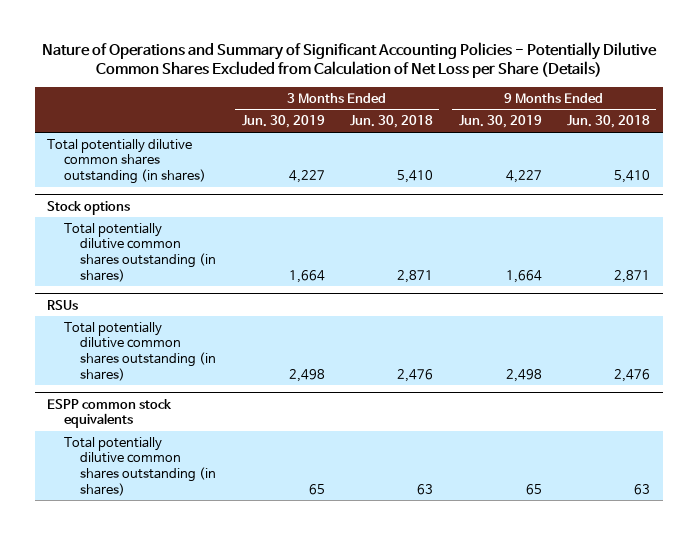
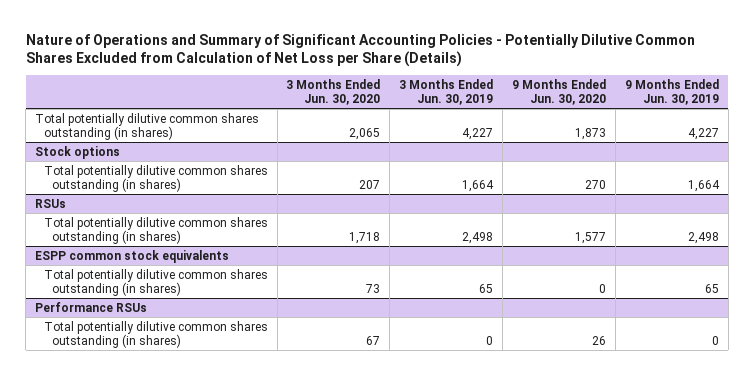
- | 3 Months Ended Jun. 30, 2019 | 3 Months Ended Jun. 30, 2018 | 9 Months Ended Jun. 30, 2019 | 9 Months Ended Jun. 30, 2018
+ | 3 Months Ended Jun. 30, 2020 | 3 Months Ended Jun. 30, 2019 | 9 Months Ended Jun. 30, 2020 | 9 Months Ended Jun. 30, 2019
+ Performance RSUs
+ Total potentially dilutive common shares outstanding (in shares) | 67 | 0 | 26 | 0

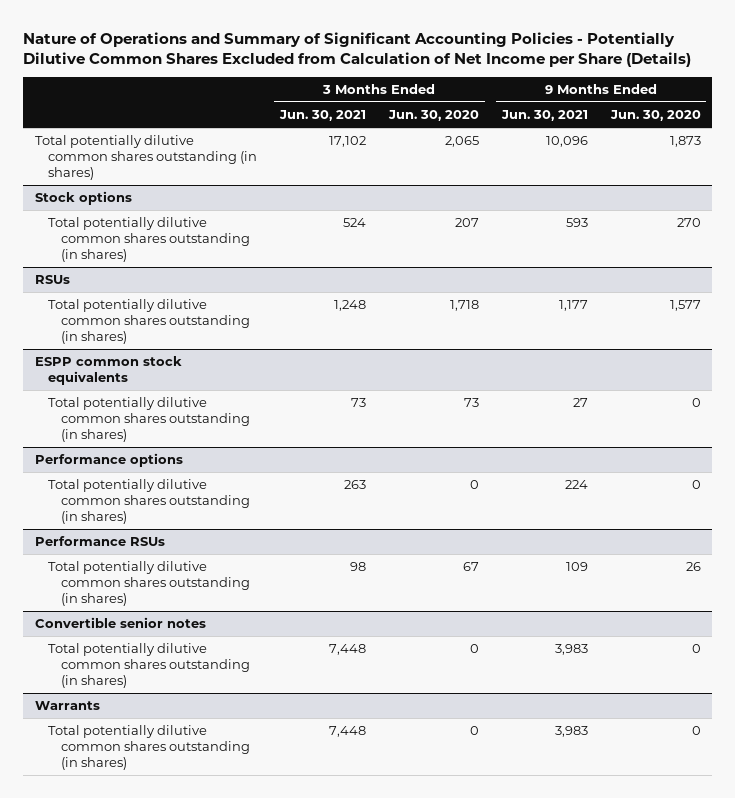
- Nature of Operations and Summary of Significant Accounting Policies - Potentially Dilutive Common Shares Excluded from Calculation of Net Loss per Share (Details)
+ Nature of Operations and Summary of Significant Accounting Policies - Potentially Dilutive Common Shares Excluded from Calculation of Net Income per Share (Details)
- | 3 Months Ended Jun. 30, 2020 | 3 Months Ended Jun. 30, 2019 | 9 Months Ended Jun. 30, 2020 | 9 Months Ended Jun. 30, 2019
+ | 3 Months Ended Jun. 30, 2021 | 3 Months Ended Jun. 30, 2020 | 9 Months Ended Jun. 30, 2021 | 9 Months Ended Jun. 30, 2020
+ Performance options
+ Total potentially dilutive common shares outstanding (in shares) | 263 | 0 | 224 | 0
+ Convertible senior notes
+ Total potentially dilutive common shares outstanding (in shares) | 7,448 | 0 | 3,983 | 0
+ Warrants
+ Total potentially dilutive common shares outstanding (in shares) | 7,448 | 0 | 3,983 | 0

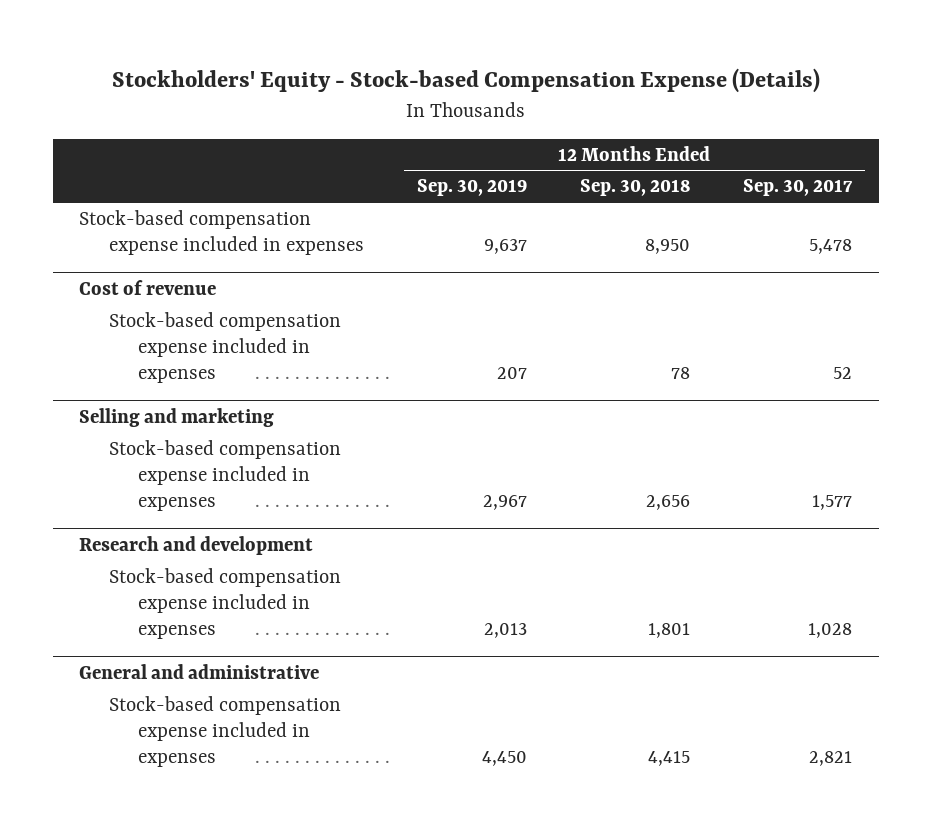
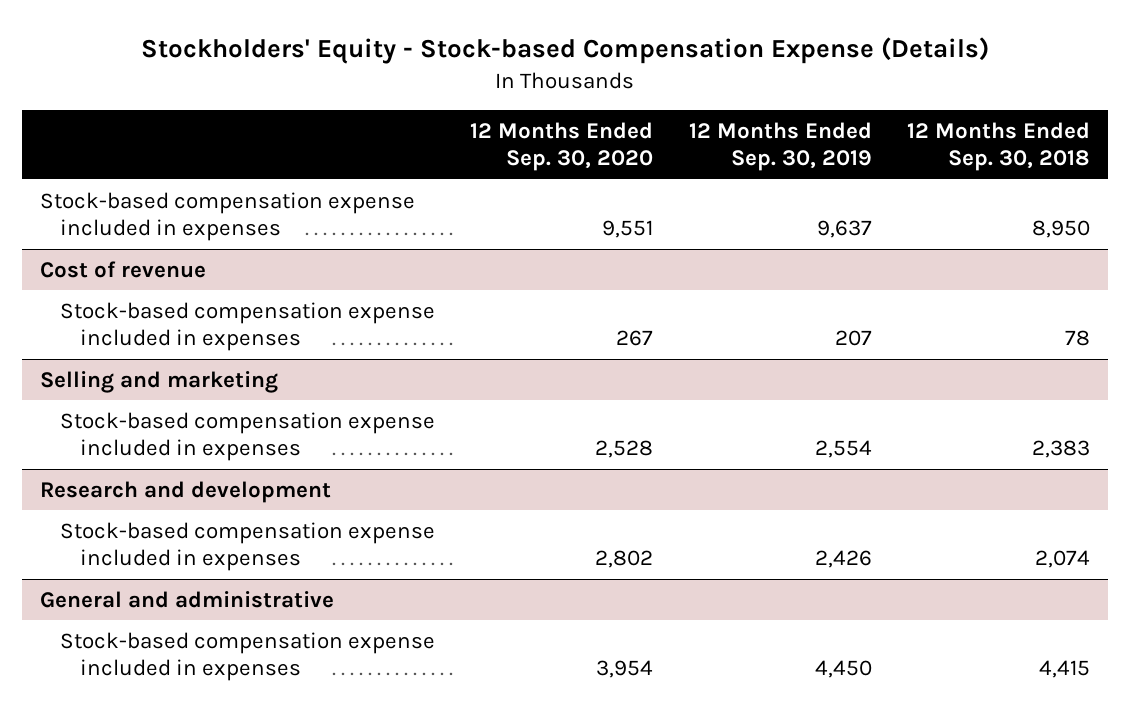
- | 12 Months Ended Sep. 30, 2019 | 12 Months Ended Sep. 30, 2018 | 12 Months Ended Sep. 30, 2017
+ | 12 Months Ended Sep. 30, 2020 | 12 Months Ended Sep. 30, 2019 | 12 Months Ended Sep. 30, 2018
@ Selling and marketing
- Stock-based compensation expense included in expenses | 2,967 | 2,656 | 1,577
+ Stock-based compensation expense included in expenses | 2,528 | 2,554 | 2,383
@ Research and development
- Stock-based compensation expense included in expenses | 2,013 | 1,801 | 1,028
+ Stock-based compensation expense included in expenses | 2,802 | 2,426 | 2,074

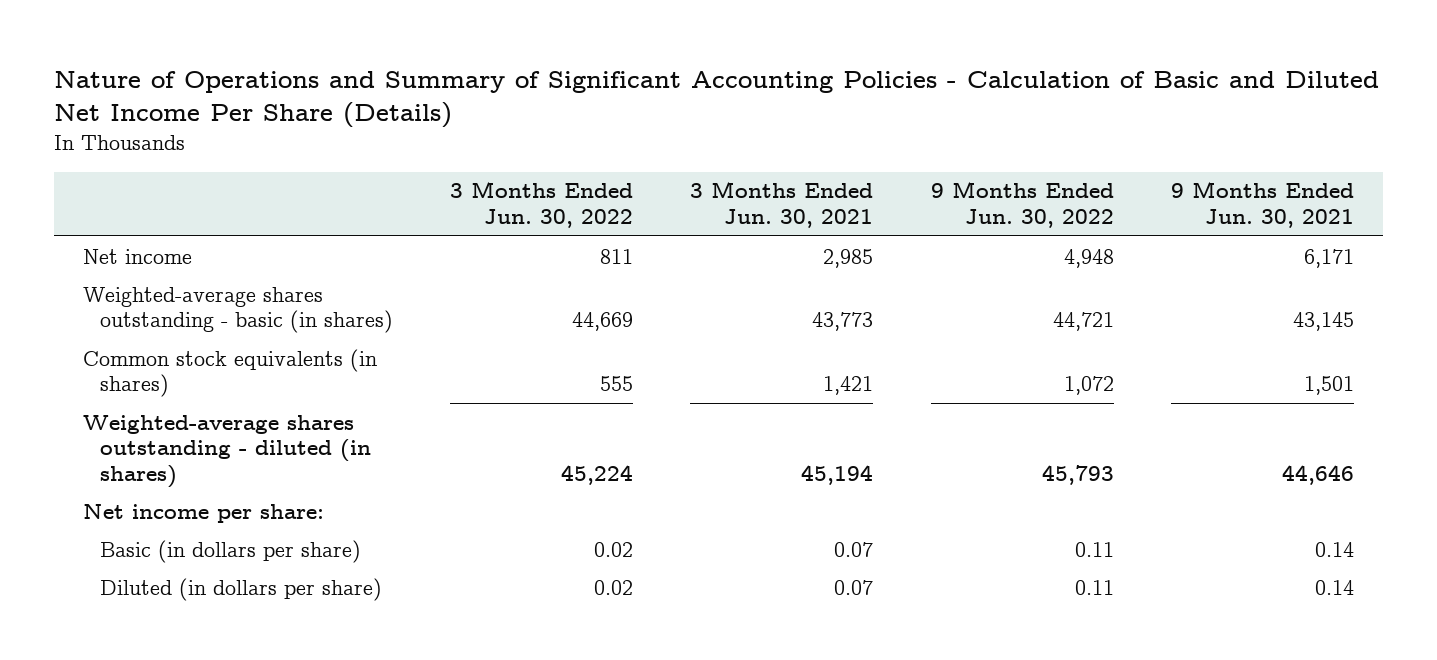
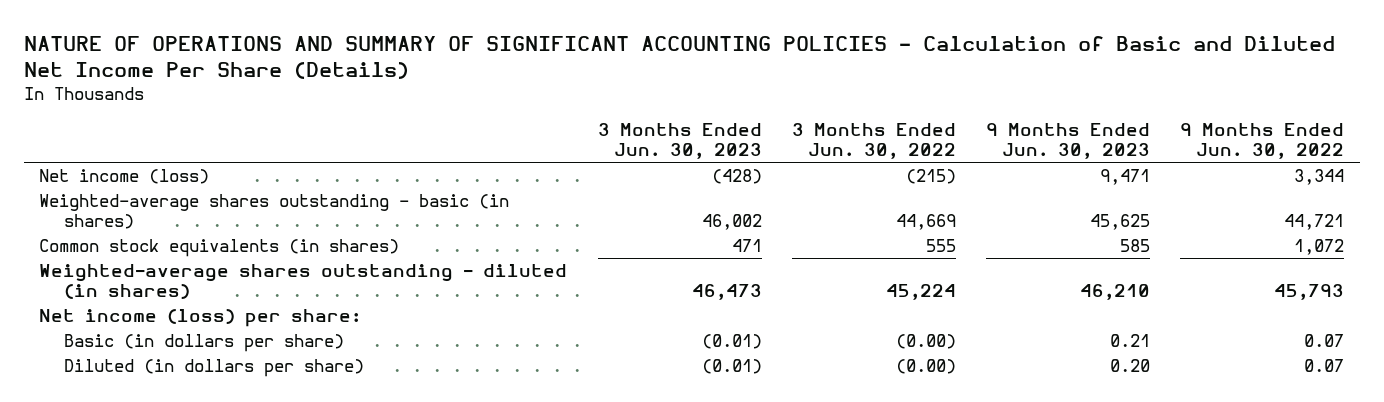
- Nature of Operations and Summary of Significant Accounting Policies - Calculation of Basic and Diluted Net Income Per Share (Details)
+ NATURE OF OPERATIONS AND SUMMARY OF SIGNIFICANT ACCOUNTING POLICIES - Calculation of Basic and Diluted Net Income Per Share (Details)
- | 3 Months Ended Jun. 30, 2022 | 3 Months Ended Jun. 30, 2021 | 9 Months Ended Jun. 30, 2022 | 9 Months Ended Jun. 30, 2021
+ | 3 Months Ended Jun. 30, 2023 | 3 Months Ended Jun. 30, 2022 | 9 Months Ended Jun. 30, 2023 | 9 Months Ended Jun. 30, 2022
- Net income | 811 | 2,985 | 4,948 | 6,171
+ Net income (loss) | (428) | (215) | 9,471 | 3,344
- Net income per share:
- Basic (in dollars per share) | 0.02 | 0.07 | 0.11 | 0.14
- Diluted (in dollars per share) | 0.02 | 0.07 | 0.11 | 0.14
+ Net income (loss) per share:
+ Basic (in dollars per share) | (0.01) | (0.00) | 0.21 | 0.07
+ Diluted (in dollars per share) | (0.01) | (0.00) | 0.20 | 0.07

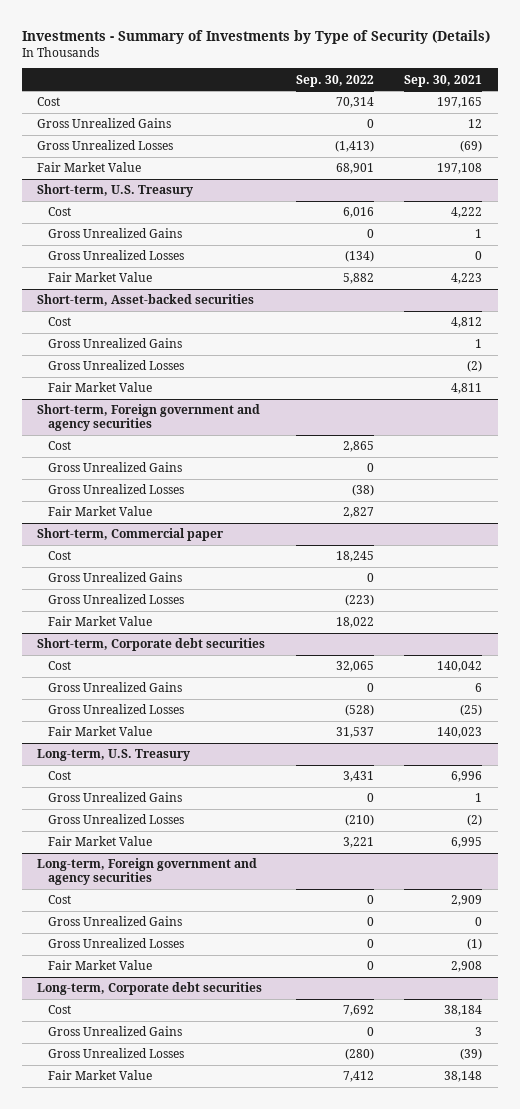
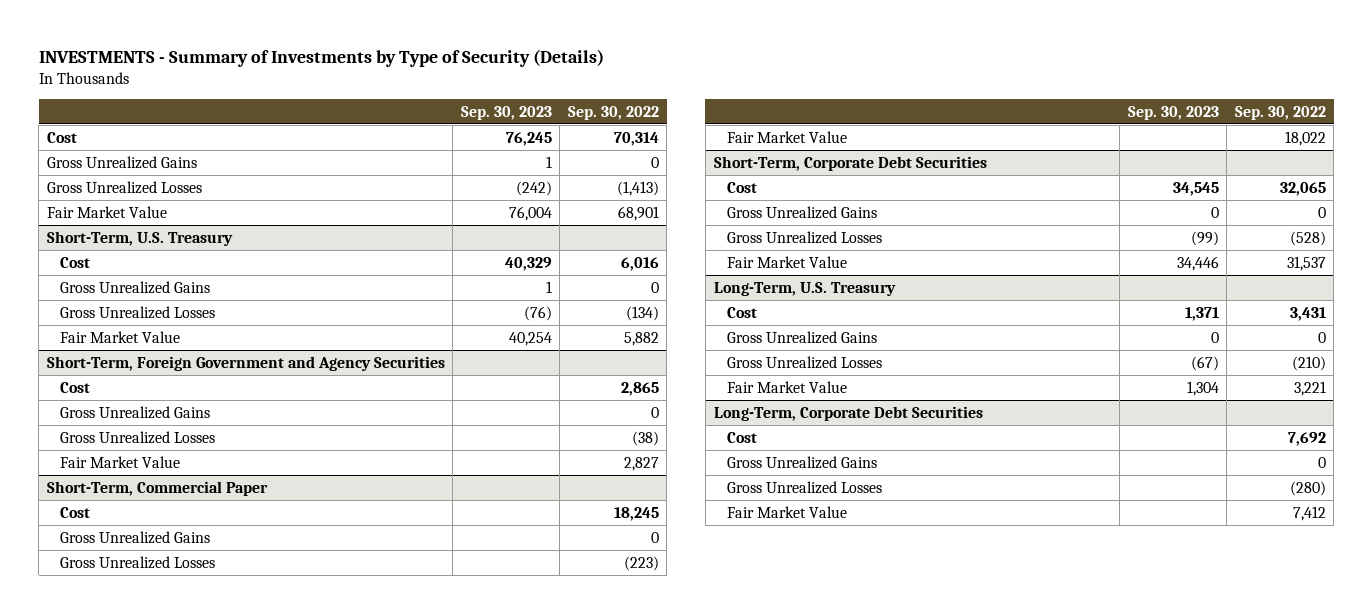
- Investments - Summary of Investments by Type of Security (Details)
+ INVESTMENTS - Summary of Investments by Type of Security (Details)
- | Sep. 30, 2022 | Sep. 30, 2021
+ | Sep. 30, 2023 | Sep. 30, 2022
- Short-term, U.S. Treasury
+ Short-Term, U.S. Treasury
- Short-term, Asset-backed securities
- Cost | | 4,812
- Gross Unrealized Gains | | 1
- Gross Unrealized Losses | | (2)
- Fair Market Value | | 4,811
- Short-term, Foreign government and agency securities
+ Short-Term, Foreign Government and Agency Securities
- Short-term, Commercial paper
+ Short-Term, Commercial Paper
- Short-term, Corporate debt securities
+ Short-Term, Corporate Debt Securities
- Long-term, U.S. Treasury
+ Long-Term, U.S. Treasury
- Long-term, Foreign government and agency securities
- Cost | 0 | 2,909
- Gross Unrealized Gains | 0 | 0
- Gross Unrealized Losses | 0 | (1)
- Fair Market Value | 0 | 2,908
- Long-term, Corporate debt securities
+ Long-Term, Corporate Debt Securities

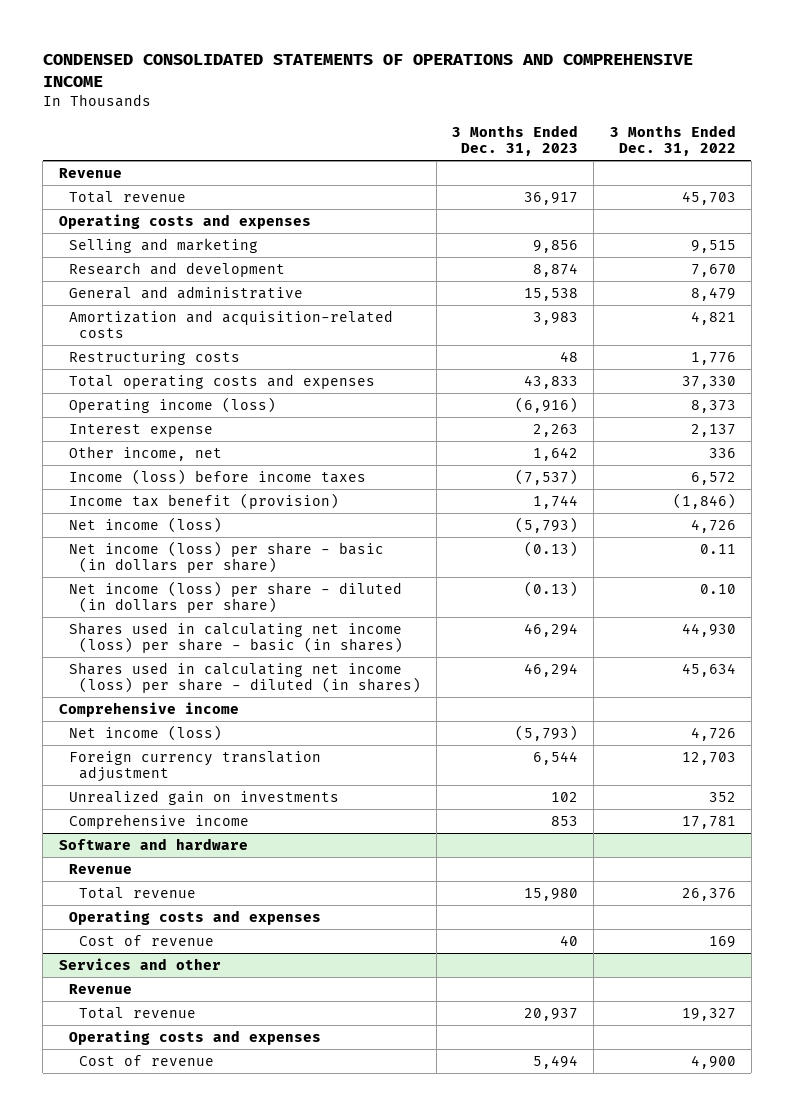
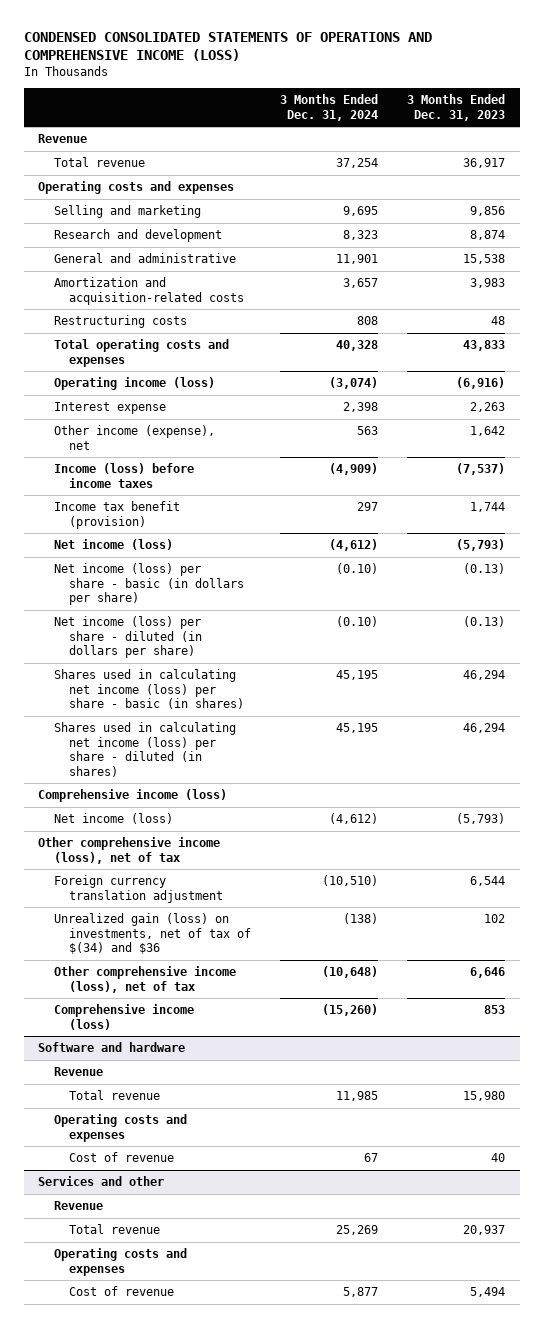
- CONDENSED CONSOLIDATED STATEMENTS OF OPERATIONS AND COMPREHENSIVE INCOME
+ CONDENSED CONSOLIDATED STATEMENTS OF OPERATIONS AND COMPREHENSIVE INCOME (LOSS)
- | 3 Months Ended Dec. 31, 2023 | 3 Months Ended Dec. 31, 2022
+ | 3 Months Ended Dec. 31, 2024 | 3 Months Ended Dec. 31, 2023
- Other income, net | 1,642 | 336
+ Other income (expense), net | 563 | 1,642
- Comprehensive income
+ Comprehensive income (loss)
+ Other comprehensive income (loss), net of tax
- Unrealized gain on investments | 102 | 352
- Comprehensive income | 853 | 17,781
+ Unrealized gain (loss) on investments, net of tax of $(34) and $36 | (138) | 102
+ Other comprehensive income (loss), net of tax | (10,648) | 6,646
+ Comprehensive income (loss) | (15,260) | 853

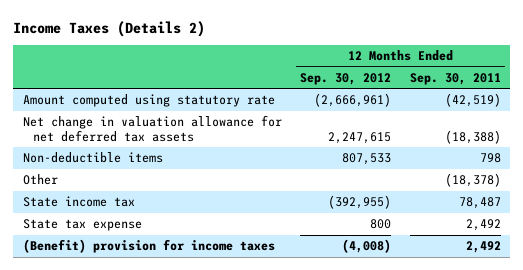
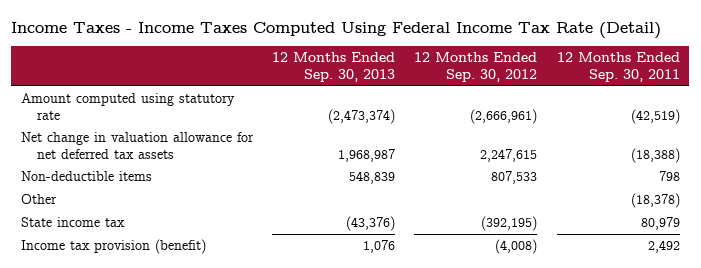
- Income Taxes (Details 2)
+ Income Taxes - Income Taxes Computed Using Federal Income Tax Rate (Detail)
- | 12 Months Ended Sep. 30, 2012 | 12 Months Ended Sep. 30, 2011
+ | 12 Months Ended Sep. 30, 2013 | 12 Months Ended Sep. 30, 2012 | 12 Months Ended Sep. 30, 2011
- State income tax | (392,955) | 78,487
- State tax expense | 800 | 2,492
- (Benefit) provision for income taxes | (4,008) | 2,492
+ State income tax | (43,376) | (392,195) | 80,979
+ Income tax provision (benefit) | 1,076 | (4,008) | 2,492

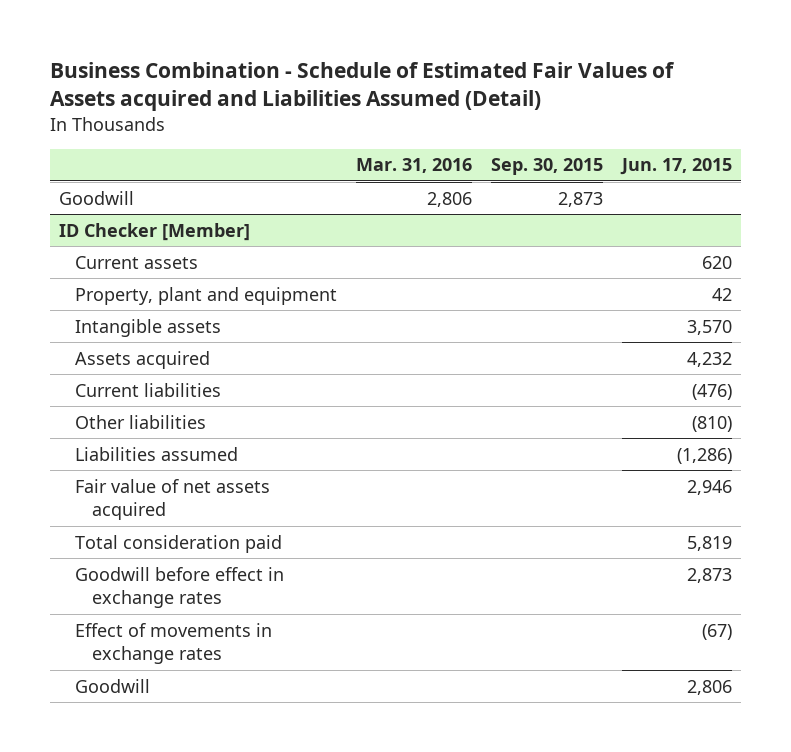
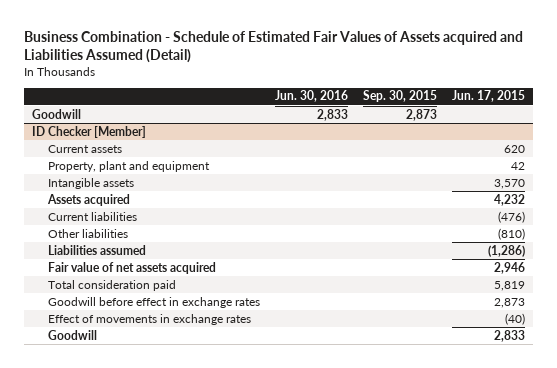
- | Mar. 31, 2016 | Sep. 30, 2015 | Jun. 17, 2015
+ | Jun. 30, 2016 | Sep. 30, 2015 | Jun. 17, 2015
@ ID Checker [Member]
- Effect of movements in exchange rates | | | (67)
- Goodwill | | | 2,806
+ Effect of movements in exchange rates | | | (40)
+ Goodwill | | | 2,833

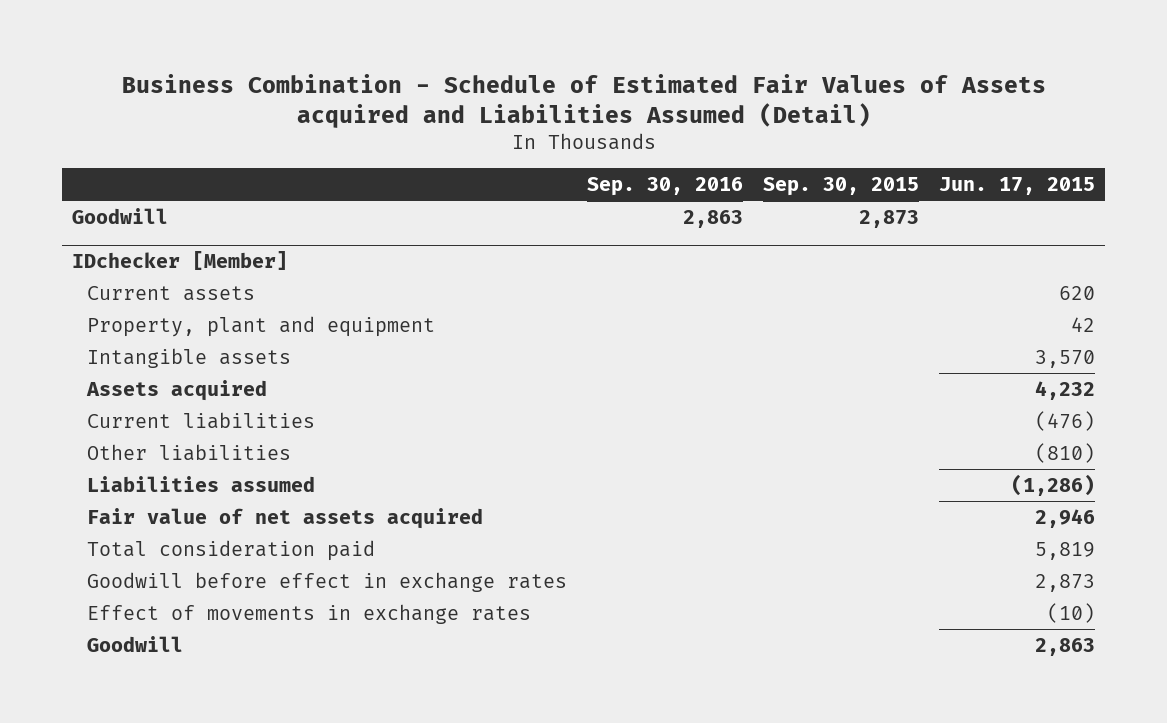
- | Jun. 30, 2016 | Sep. 30, 2015 | Jun. 17, 2015
+ | Sep. 30, 2016 | Sep. 30, 2015 | Jun. 17, 2015
- ID Checker [Member]
+ IDchecker [Member]
- Effect of movements in exchange rates | | | (40)
- Goodwill | | | 2,833
+ Effect of movements in exchange rates | | | (10)
+ Goodwill | | | 2,863

